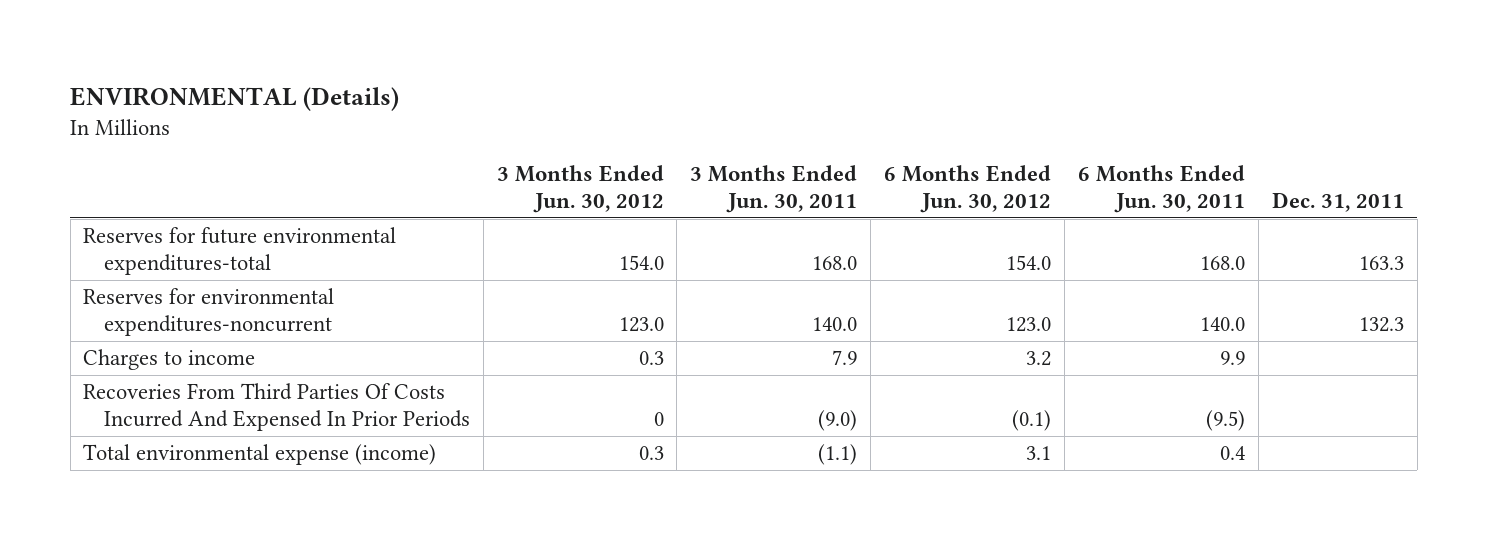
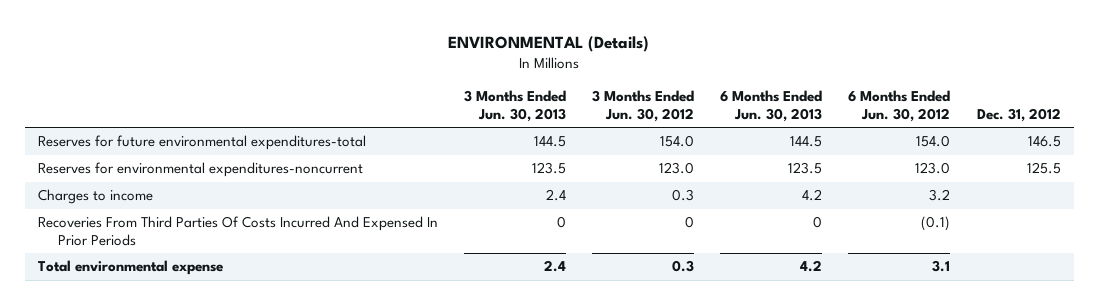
- | 3 Months Ended Jun. 30, 2012 | 3 Months Ended Jun. 30, 2011 | 6 Months Ended Jun. 30, 2012 | 6 Months Ended Jun. 30, 2011 | Dec. 31, 2011
+ | 3 Months Ended Jun. 30, 2013 | 3 Months Ended Jun. 30, 2012 | 6 Months Ended Jun. 30, 2013 | 6 Months Ended Jun. 30, 2012 | Dec. 31, 2012
- Total environmental expense (income) | 0.3 | (1.1) | 3.1 | 0.4 |
+ Total environmental expense | 2.4 | 0.3 | 4.2 | 3.1 |

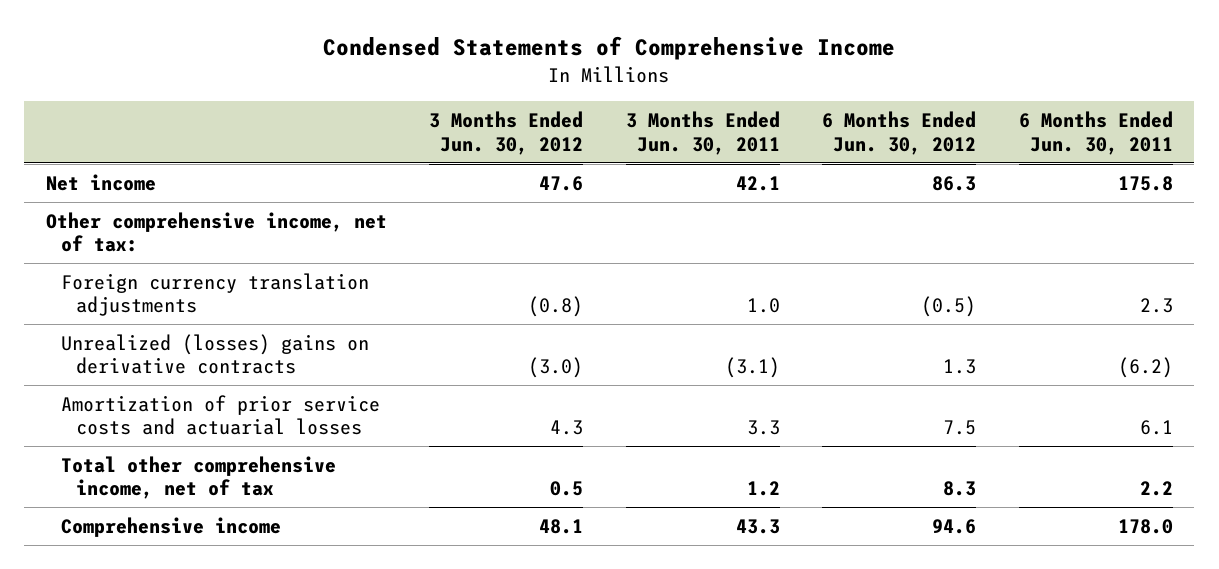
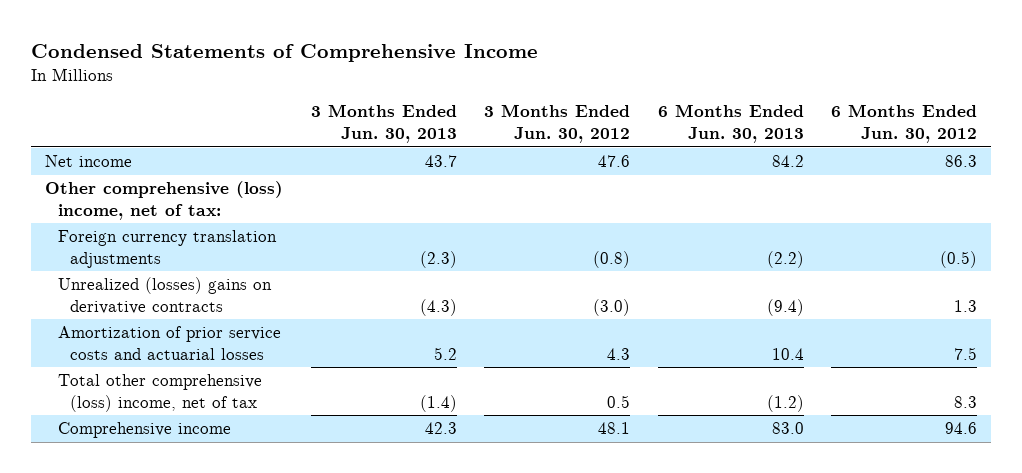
- | 3 Months Ended Jun. 30, 2012 | 3 Months Ended Jun. 30, 2011 | 6 Months Ended Jun. 30, 2012 | 6 Months Ended Jun. 30, 2011
+ | 3 Months Ended Jun. 30, 2013 | 3 Months Ended Jun. 30, 2012 | 6 Months Ended Jun. 30, 2013 | 6 Months Ended Jun. 30, 2012
- Other comprehensive income, net of tax:
+ Other comprehensive (loss) income, net of tax:
- Total other comprehensive income, net of tax | 0.5 | 1.2 | 8.3 | 2.2
+ Total other comprehensive (loss) income, net of tax | (1.4) | 0.5 | (1.2) | 8.3

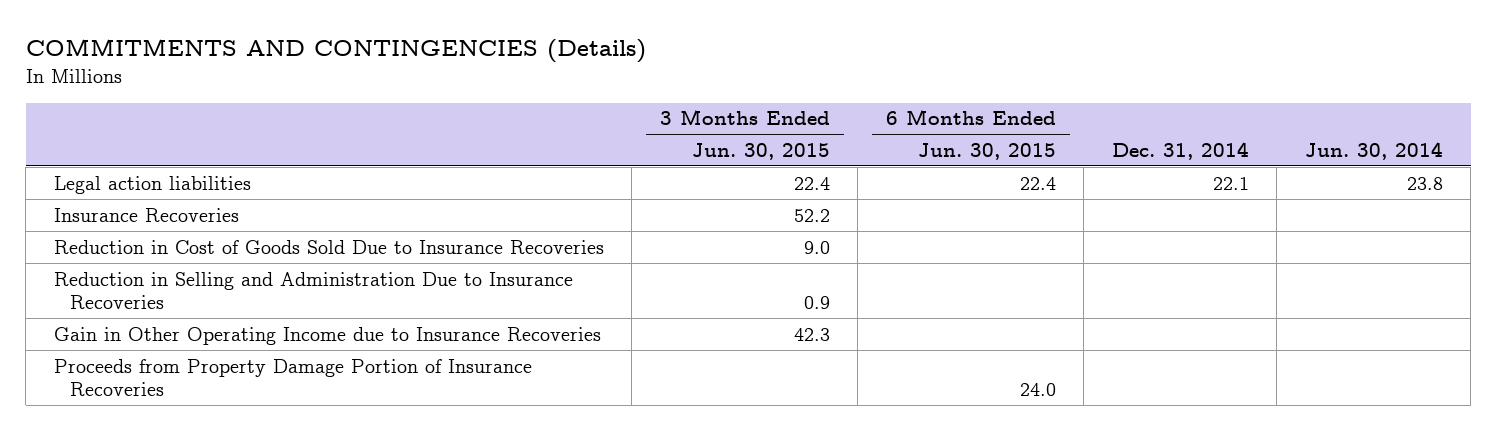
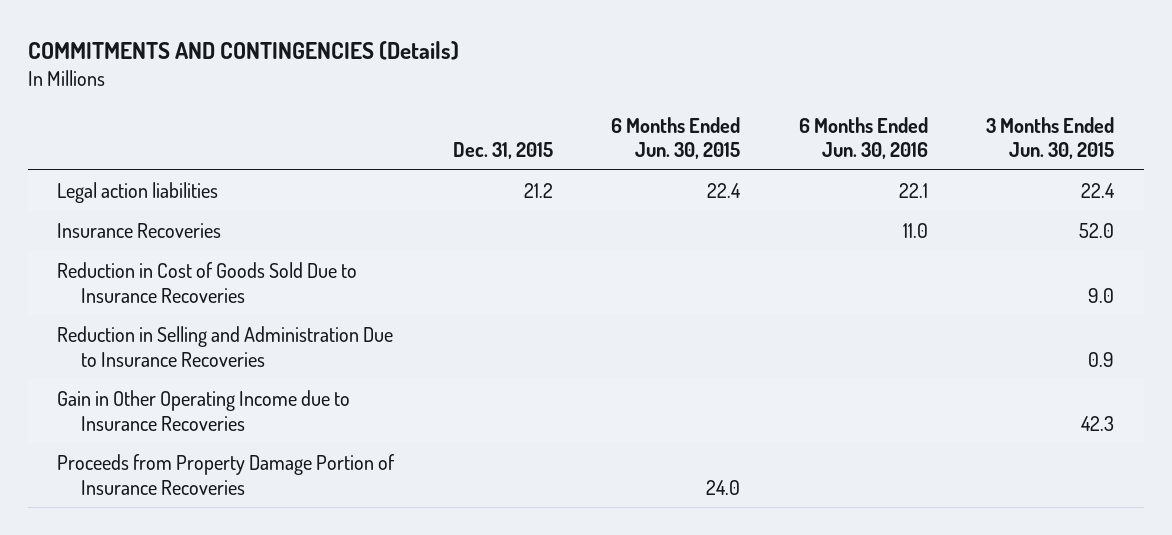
- | 3 Months Ended Jun. 30, 2015 | 6 Months Ended Jun. 30, 2015 | Dec. 31, 2014 | Jun. 30, 2014
+ | Dec. 31, 2015 | 6 Months Ended Jun. 30, 2015 | 6 Months Ended Jun. 30, 2016 | 3 Months Ended Jun. 30, 2015
- Insurance Recoveries | 52.2 | | |
+ Insurance Recoveries | | | 11.0 | 52.0

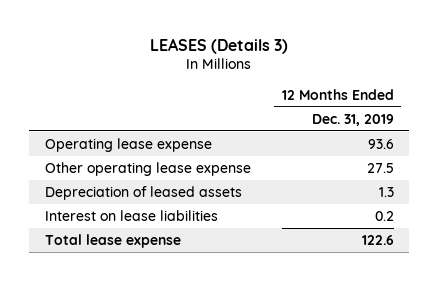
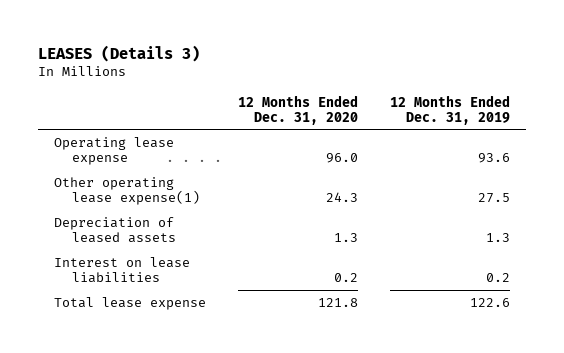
- | 12 Months Ended Dec. 31, 2019
+ | 12 Months Ended Dec. 31, 2020 | 12 Months Ended Dec. 31, 2019
- Other operating lease expense | 27.5
+ Other operating lease expense(1) | 24.3 | 27.5

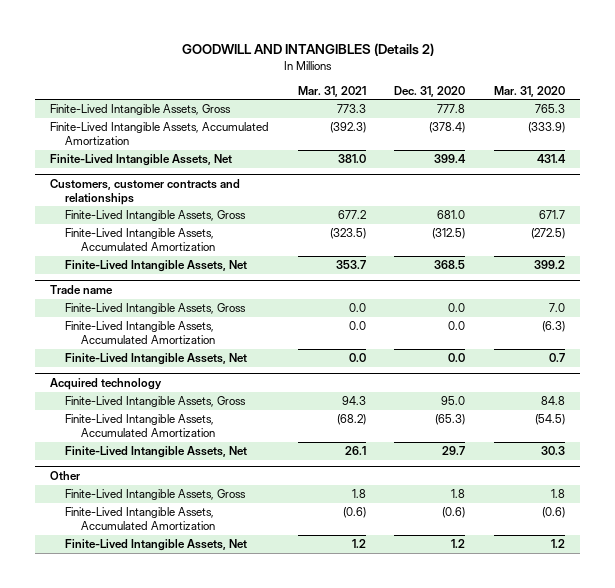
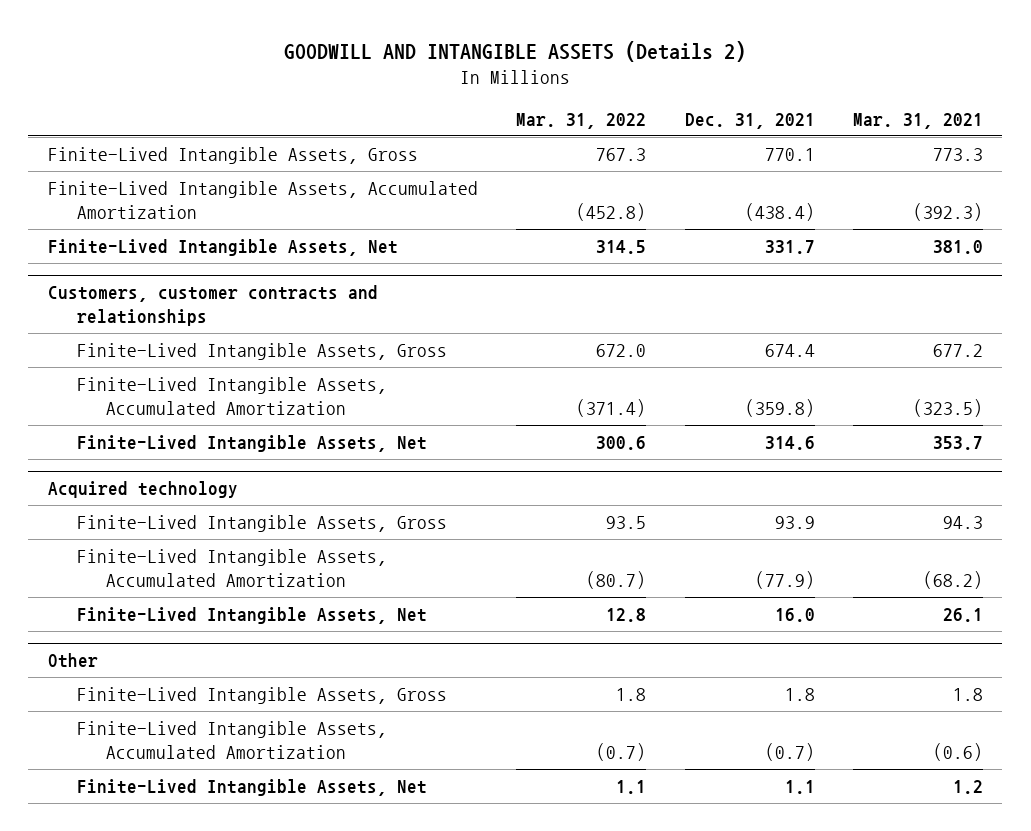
- GOODWILL AND INTANGIBLES (Details 2)
+ GOODWILL AND INTANGIBLE ASSETS (Details 2)
- | Mar. 31, 2021 | Dec. 31, 2020 | Mar. 31, 2020
+ | Mar. 31, 2022 | Dec. 31, 2021 | Mar. 31, 2021
- Trade name
- Finite-Lived Intangible Assets, Gross | 0.0 | 0.0 | 7.0
- Finite-Lived Intangible Assets, Accumulated Amortization | 0.0 | 0.0 | (6.3)
- Finite-Lived Intangible Assets, Net | 0.0 | 0.0 | 0.7

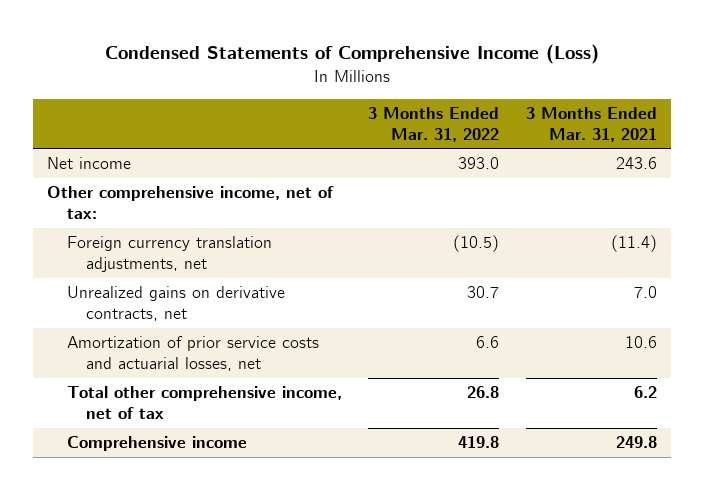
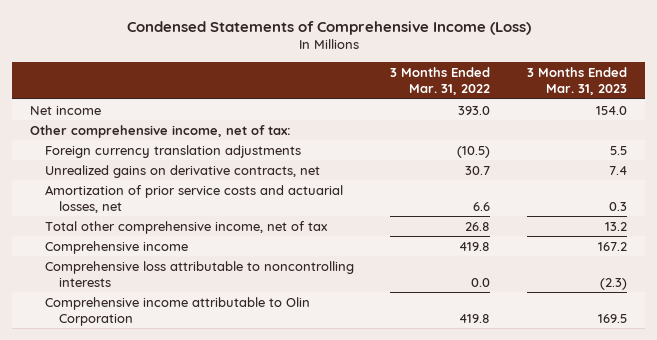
- | 3 Months Ended Mar. 31, 2022 | 3 Months Ended Mar. 31, 2021
+ | 3 Months Ended Mar. 31, 2022 | 3 Months Ended Mar. 31, 2023
- Foreign currency translation adjustments, net | (10.5) | (11.4)
+ Foreign currency translation adjustments | (10.5) | 5.5
+ Comprehensive loss attributable to noncontrolling interests | 0.0 | (2.3)
+ Comprehensive income attributable to Olin Corporation | 419.8 | 169.5

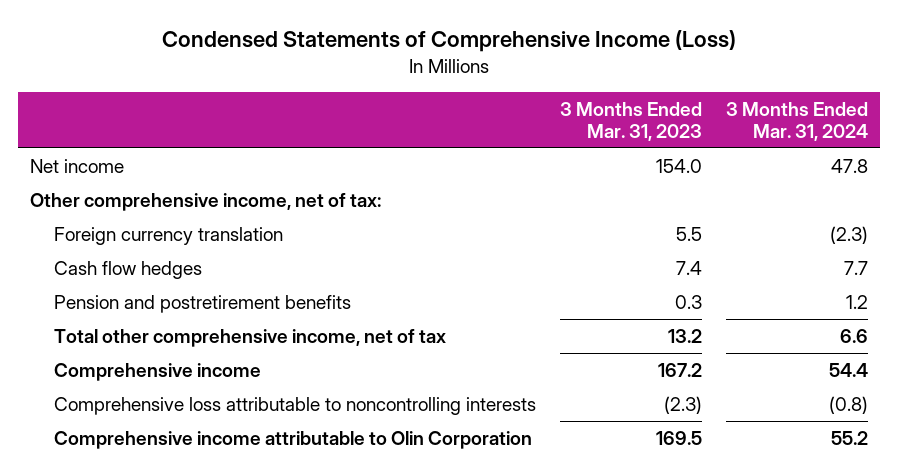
- | 3 Months Ended Mar. 31, 2022 | 3 Months Ended Mar. 31, 2023
+ | 3 Months Ended Mar. 31, 2023 | 3 Months Ended Mar. 31, 2024
- Foreign currency translation adjustments | (10.5) | 5.5
- Unrealized gains on derivative contracts, net | 30.7 | 7.4
- Amortization of prior service costs and actuarial losses, net | 6.6 | 0.3
+ Foreign currency translation | 5.5 | (2.3)
+ Cash flow hedges | 7.4 | 7.7
+ Pension and postretirement benefits | 0.3 | 1.2

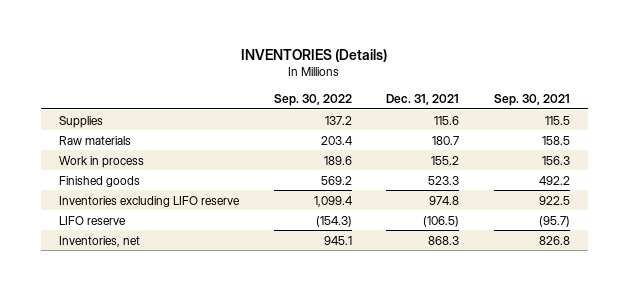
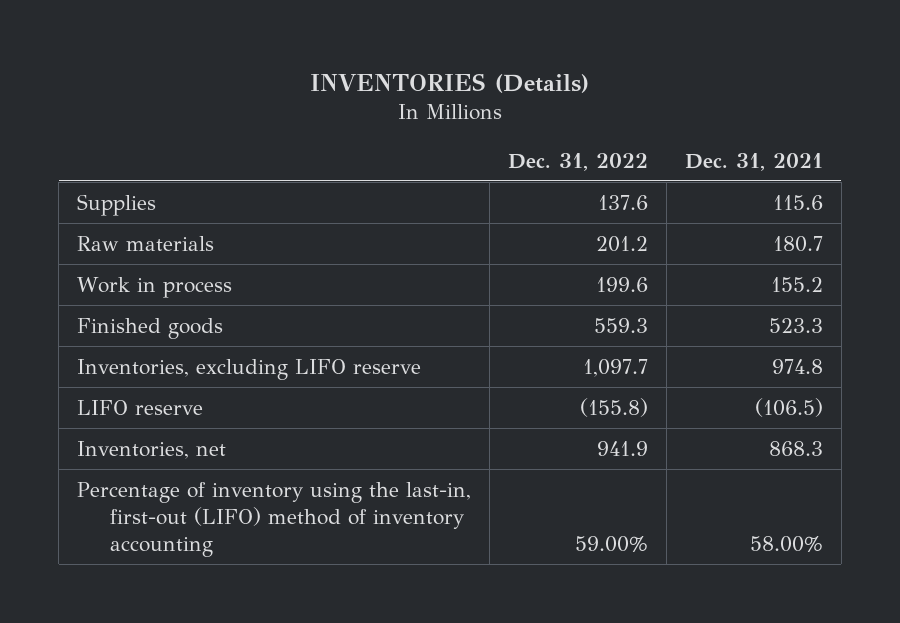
- | Sep. 30, 2022 | Dec. 31, 2021 | Sep. 30, 2021
+ | Dec. 31, 2022 | Dec. 31, 2021
- Inventories excluding LIFO reserve | 1,099.4 | 974.8 | 922.5
+ Inventories, excluding LIFO reserve | 1,097.7 | 974.8
+ Percentage of inventory using the last-in, first-out (LIFO) method of inventory accounting | 59.00% | 58.00%

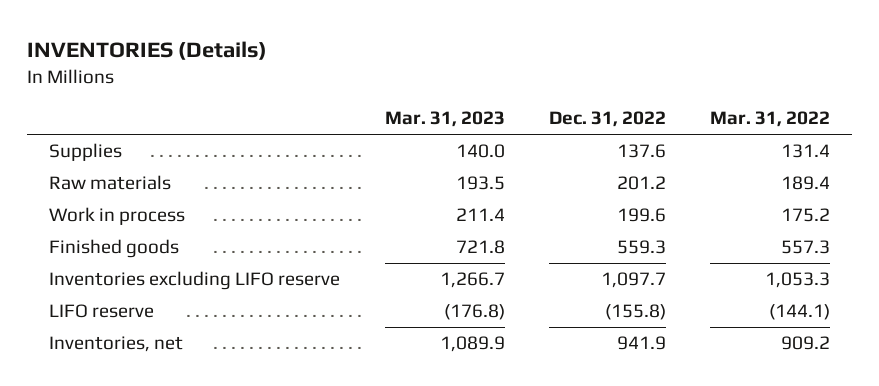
- | Dec. 31, 2022 | Dec. 31, 2021
+ | Mar. 31, 2023 | Dec. 31, 2022 | Mar. 31, 2022
- Inventories, excluding LIFO reserve | 1,097.7 | 974.8
+ Inventories excluding LIFO reserve | 1,266.7 | 1,097.7 | 1,053.3
- Percentage of inventory using the last-in, first-out (LIFO) method of inventory accounting | 59.00% | 58.00%

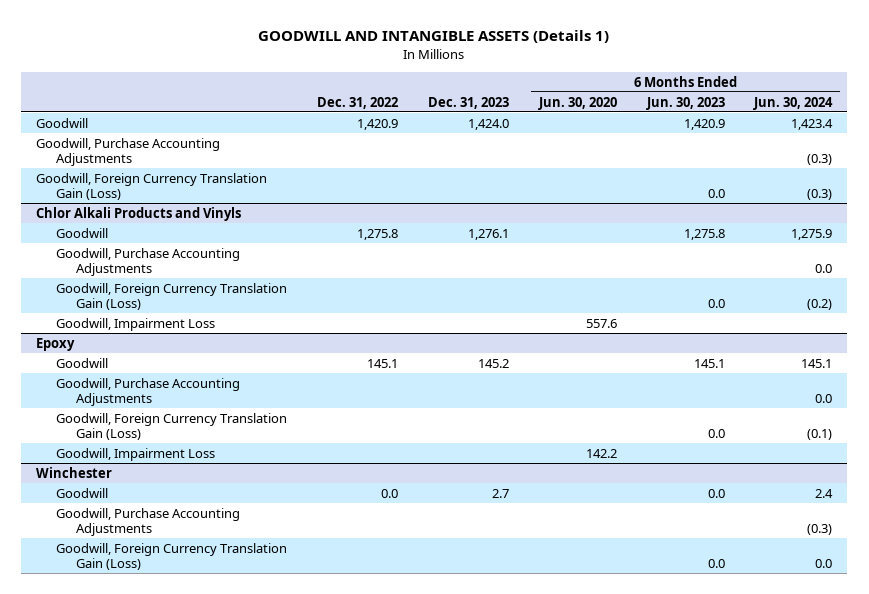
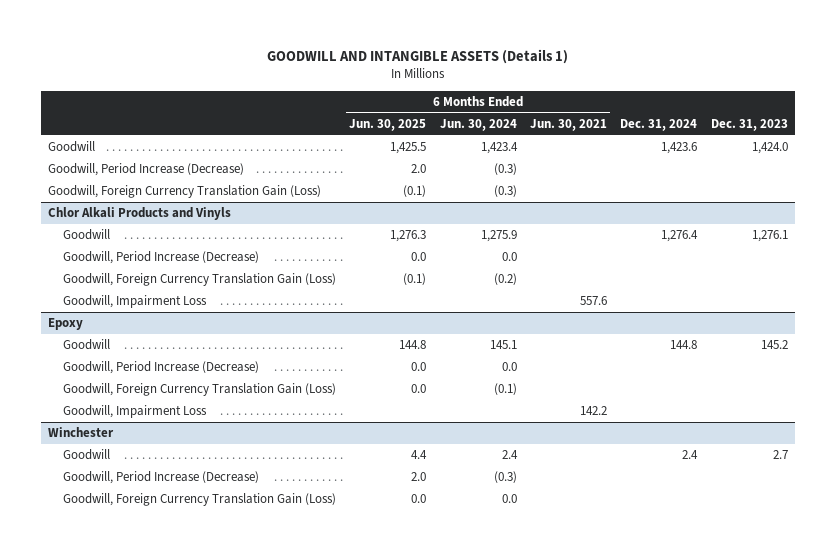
- | Dec. 31, 2022 | Dec. 31, 2023 | 6 Months Ended Jun. 30, 2020 | 6 Months Ended Jun. 30, 2023 | 6 Months Ended Jun. 30, 2024
+ | 6 Months Ended Jun. 30, 2025 | 6 Months Ended Jun. 30, 2024 | 6 Months Ended Jun. 30, 2021 | Dec. 31, 2024 | Dec. 31, 2023
- Goodwill, Purchase Accounting Adjustments | | | | | (0.3)
+ Goodwill, Period Increase (Decrease) | 2.0 | (0.3) | | |
@ Chlor Alkali Products and Vinyls
- Goodwill, Purchase Accounting Adjustments | | | | | 0.0
+ Goodwill, Period Increase (Decrease) | 0.0 | 0.0 | | |
@ Epoxy
- Goodwill, Purchase Accounting Adjustments | | | | | 0.0
+ Goodwill, Period Increase (Decrease) | 0.0 | 0.0 | | |
@ Winchester
- Goodwill, Purchase Accounting Adjustments | | | | | (0.3)
+ Goodwill, Period Increase (Decrease) | 2.0 | (0.3) | | |

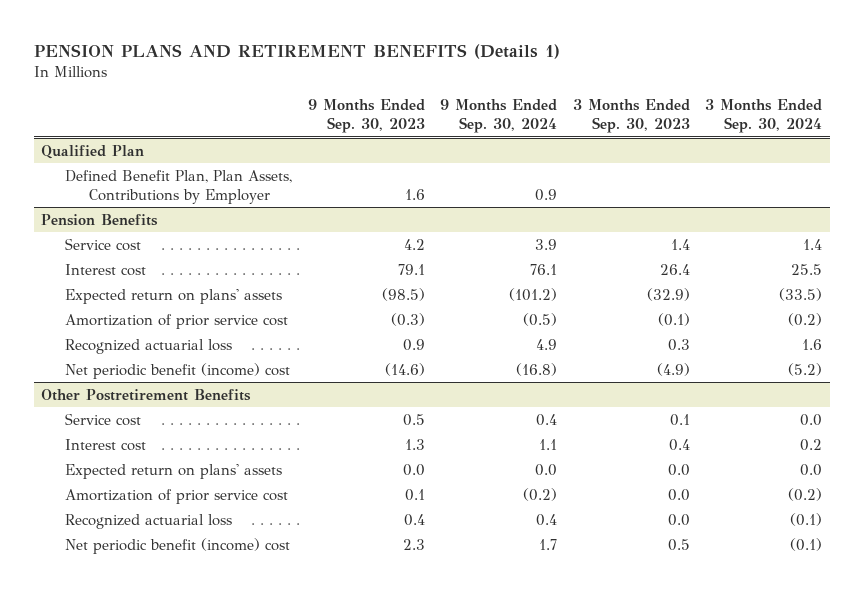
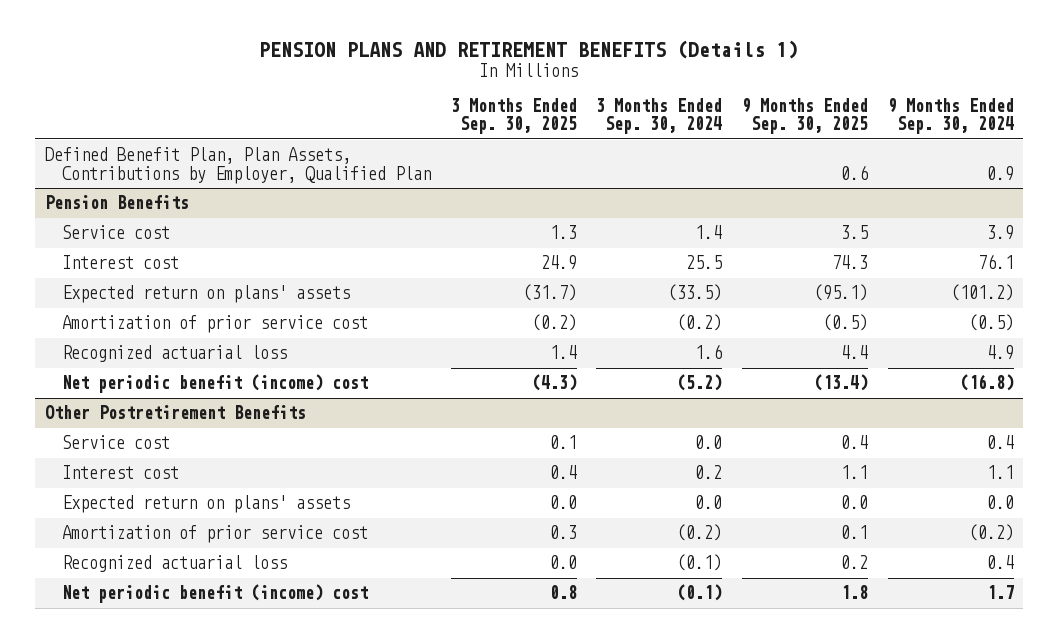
- | 9 Months Ended Sep. 30, 2023 | 9 Months Ended Sep. 30, 2024 | 3 Months Ended Sep. 30, 2023 | 3 Months Ended Sep. 30, 2024
+ | 3 Months Ended Sep. 30, 2025 | 3 Months Ended Sep. 30, 2024 | 9 Months Ended Sep. 30, 2025 | 9 Months Ended Sep. 30, 2024
- Qualified Plan
- Defined Benefit Plan, Plan Assets, Contributions by Employer | 1.6 | 0.9 | |
+ Defined Benefit Plan, Plan Assets, Contributions by Employer, Qualified Plan | | | 0.6 | 0.9

